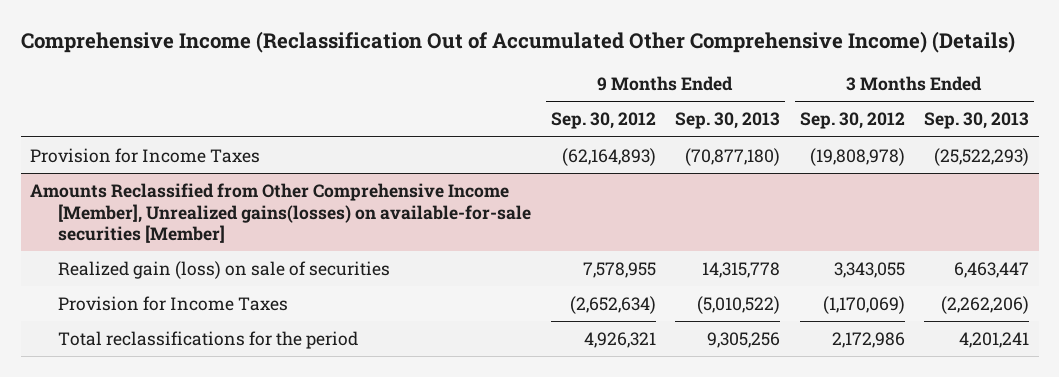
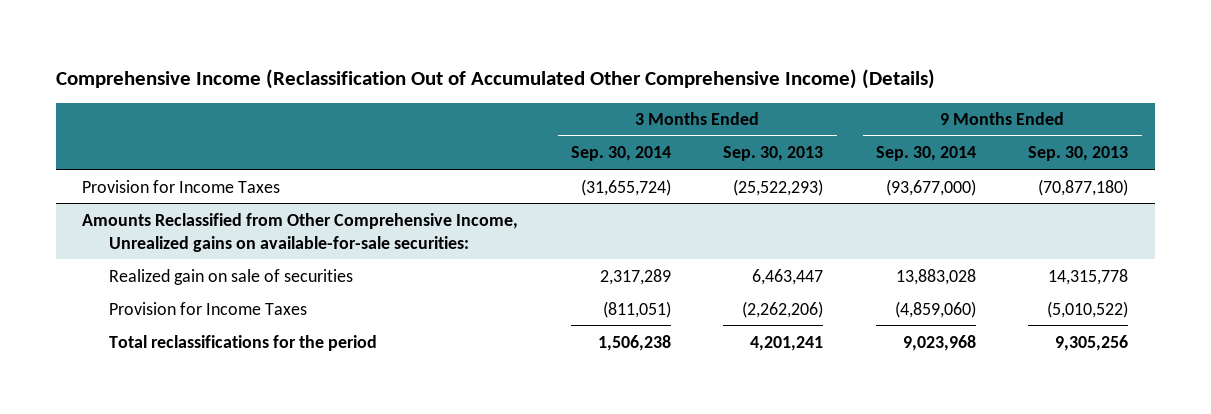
- | 9 Months Ended Sep. 30, 2012 | 9 Months Ended Sep. 30, 2013 | 3 Months Ended Sep. 30, 2012 | 3 Months Ended Sep. 30, 2013
+ | 3 Months Ended Sep. 30, 2014 | 3 Months Ended Sep. 30, 2013 | 9 Months Ended Sep. 30, 2014 | 9 Months Ended Sep. 30, 2013
- Amounts Reclassified from Other Comprehensive Income [Member], Unrealized gains(losses) on available-for-sale securities [Member]
- Realized gain (loss) on sale of securities | 7,578,955 | 14,315,778 | 3,343,055 | 6,463,447
+ Amounts Reclassified from Other Comprehensive Income, Unrealized gains on available-for-sale securities:
+ Realized gain on sale of securities | 2,317,289 | 6,463,447 | 13,883,028 | 14,315,778

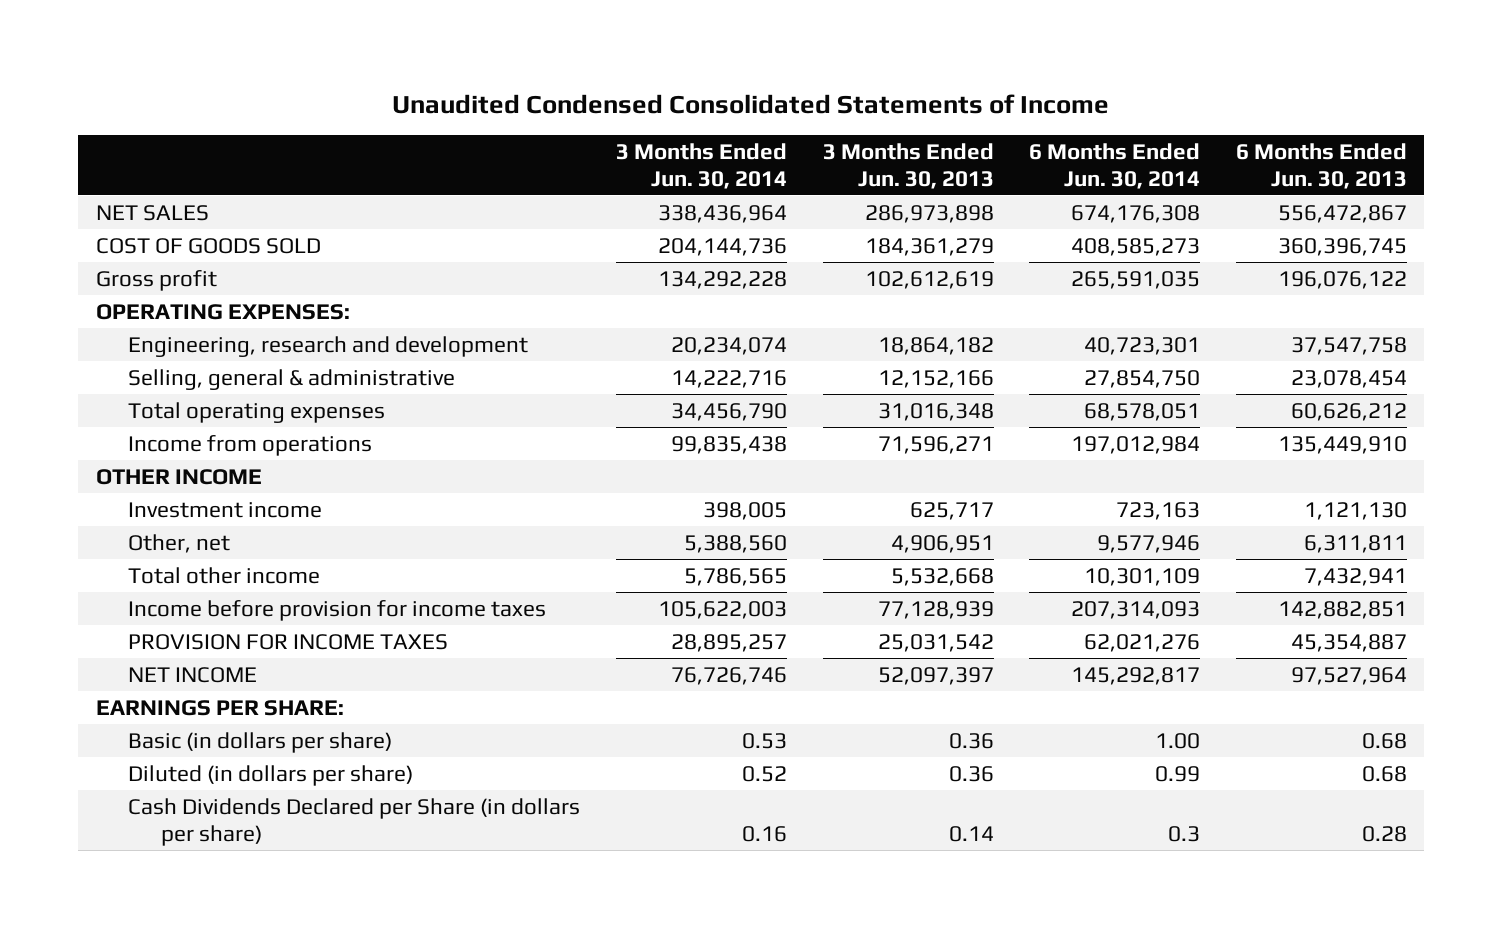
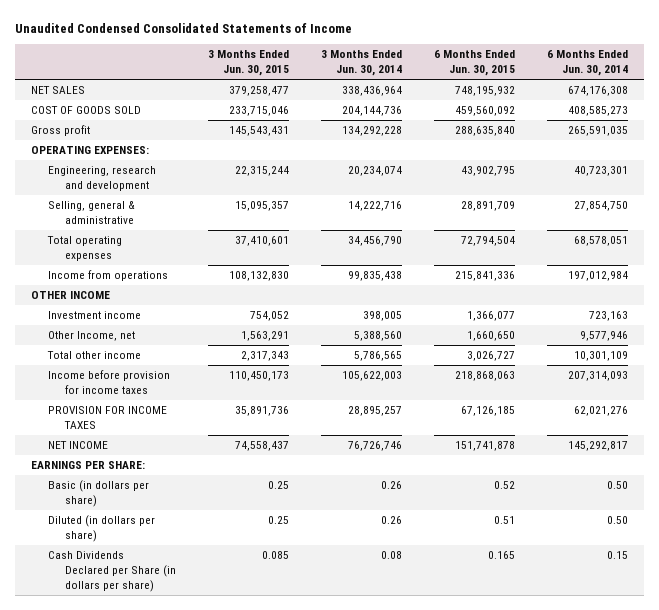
- | 3 Months Ended Jun. 30, 2014 | 3 Months Ended Jun. 30, 2013 | 6 Months Ended Jun. 30, 2014 | 6 Months Ended Jun. 30, 2013
+ | 3 Months Ended Jun. 30, 2015 | 3 Months Ended Jun. 30, 2014 | 6 Months Ended Jun. 30, 2015 | 6 Months Ended Jun. 30, 2014
- Other, net | 5,388,560 | 4,906,951 | 9,577,946 | 6,311,811
+ Other Income, net | 1,563,291 | 5,388,560 | 1,660,650 | 9,577,946
- Basic (in dollars per share) | 0.53 | 0.36 | 1.00 | 0.68
- Diluted (in dollars per share) | 0.52 | 0.36 | 0.99 | 0.68
- Cash Dividends Declared per Share (in dollars per share) | 0.16 | 0.14 | 0.3 | 0.28
+ Basic (in dollars per share) | 0.25 | 0.26 | 0.52 | 0.50
+ Diluted (in dollars per share) | 0.25 | 0.26 | 0.51 | 0.50
+ Cash Dividends Declared per Share (in dollars per share) | 0.085 | 0.08 | 0.165 | 0.15

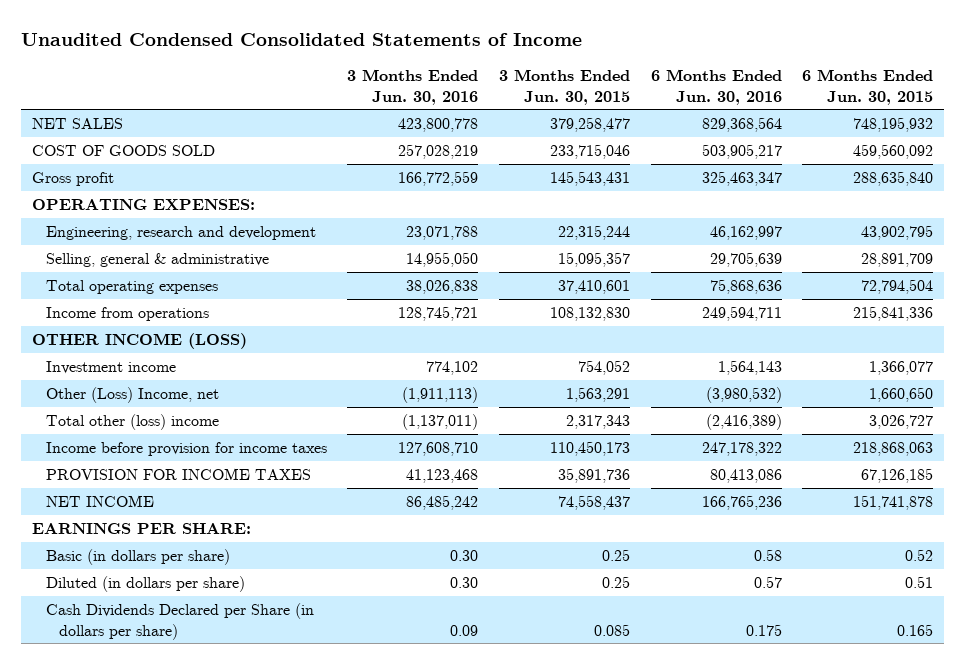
- | 3 Months Ended Jun. 30, 2015 | 3 Months Ended Jun. 30, 2014 | 6 Months Ended Jun. 30, 2015 | 6 Months Ended Jun. 30, 2014
+ | 3 Months Ended Jun. 30, 2016 | 3 Months Ended Jun. 30, 2015 | 6 Months Ended Jun. 30, 2016 | 6 Months Ended Jun. 30, 2015
- OTHER INCOME
+ OTHER INCOME (LOSS)
- Other Income, net | 1,563,291 | 5,388,560 | 1,660,650 | 9,577,946
- Total other income | 2,317,343 | 5,786,565 | 3,026,727 | 10,301,109
+ Other (Loss) Income, net | (1,911,113) | 1,563,291 | (3,980,532) | 1,660,650
+ Total other (loss) income | (1,137,011) | 2,317,343 | (2,416,389) | 3,026,727

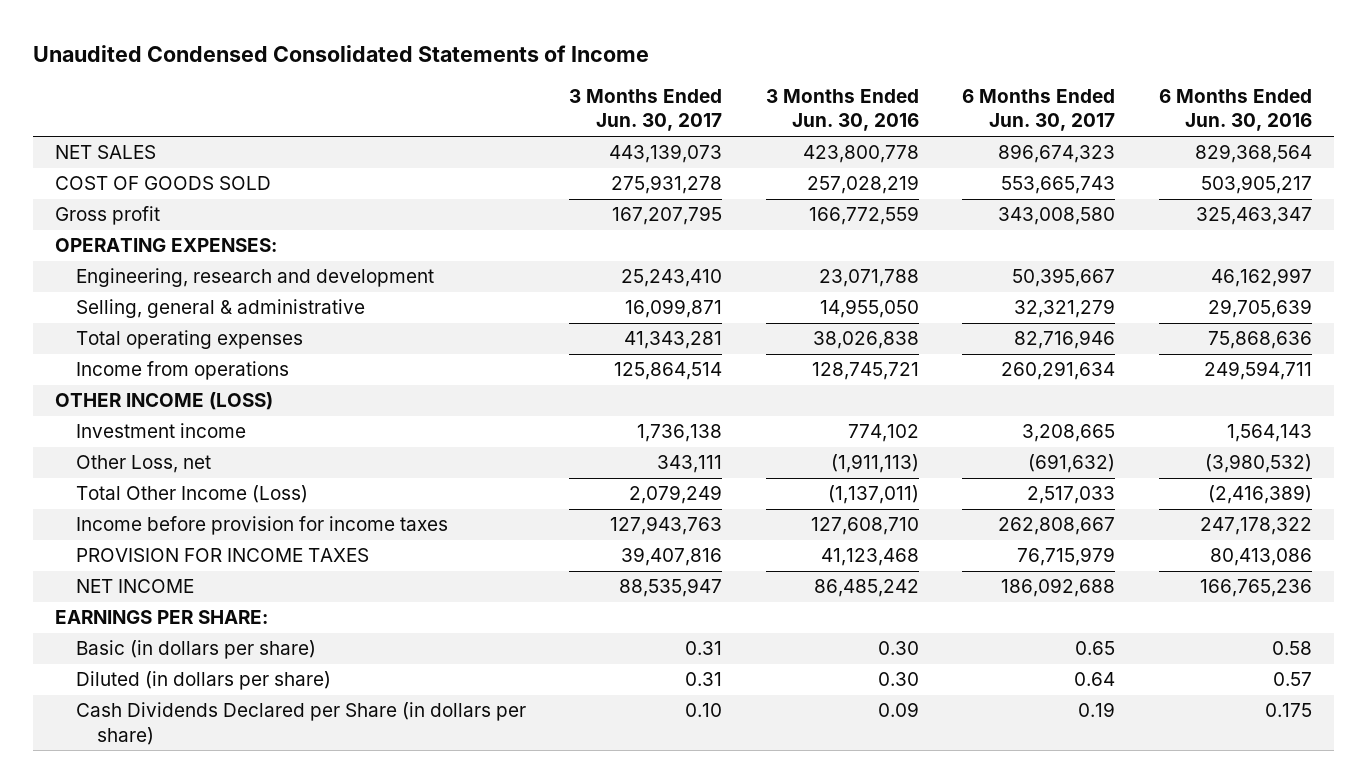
- | 3 Months Ended Jun. 30, 2016 | 3 Months Ended Jun. 30, 2015 | 6 Months Ended Jun. 30, 2016 | 6 Months Ended Jun. 30, 2015
+ | 3 Months Ended Jun. 30, 2017 | 3 Months Ended Jun. 30, 2016 | 6 Months Ended Jun. 30, 2017 | 6 Months Ended Jun. 30, 2016
- Other (Loss) Income, net | (1,911,113) | 1,563,291 | (3,980,532) | 1,660,650
- Total other (loss) income | (1,137,011) | 2,317,343 | (2,416,389) | 3,026,727
+ Other Loss, net | 343,111 | (1,911,113) | (691,632) | (3,980,532)
+ Total Other Income (Loss) | 2,079,249 | (1,137,011) | 2,517,033 | (2,416,389)

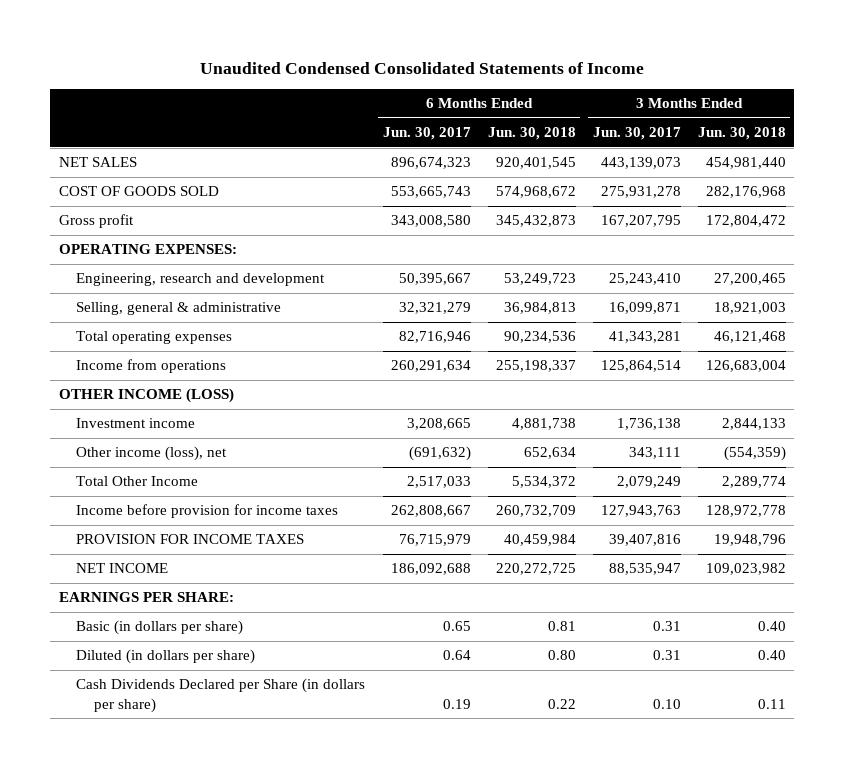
- | 3 Months Ended Jun. 30, 2017 | 3 Months Ended Jun. 30, 2016 | 6 Months Ended Jun. 30, 2017 | 6 Months Ended Jun. 30, 2016
+ | 6 Months Ended Jun. 30, 2017 | 6 Months Ended Jun. 30, 2018 | 3 Months Ended Jun. 30, 2017 | 3 Months Ended Jun. 30, 2018
- Other Loss, net | 343,111 | (1,911,113) | (691,632) | (3,980,532)
- Total Other Income (Loss) | 2,079,249 | (1,137,011) | 2,517,033 | (2,416,389)
+ Other income (loss), net | (691,632) | 652,634 | 343,111 | (554,359)
+ Total Other Income | 2,517,033 | 5,534,372 | 2,079,249 | 2,289,774

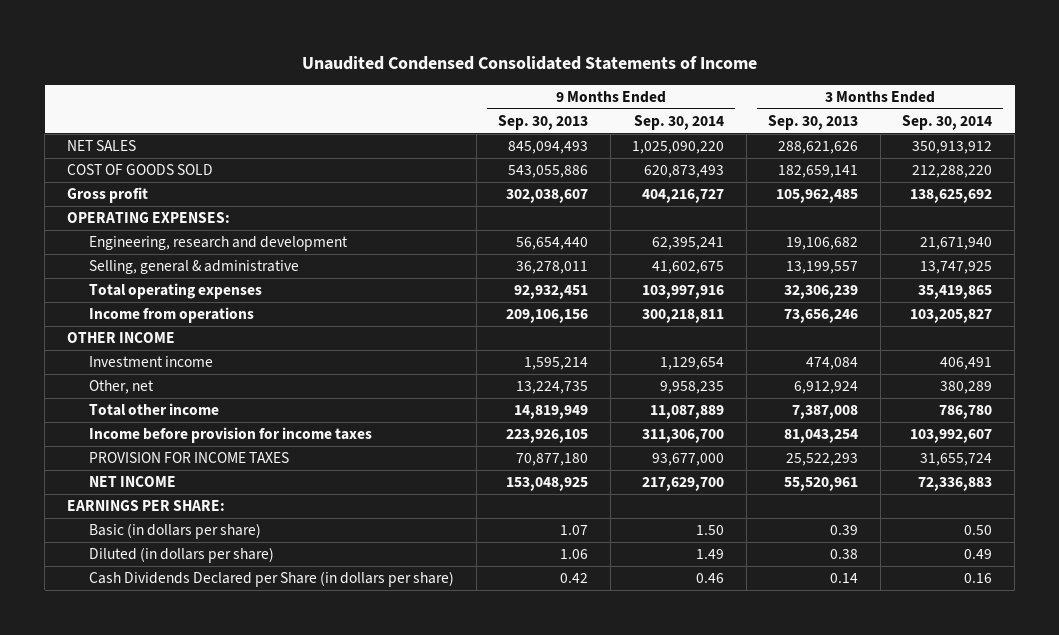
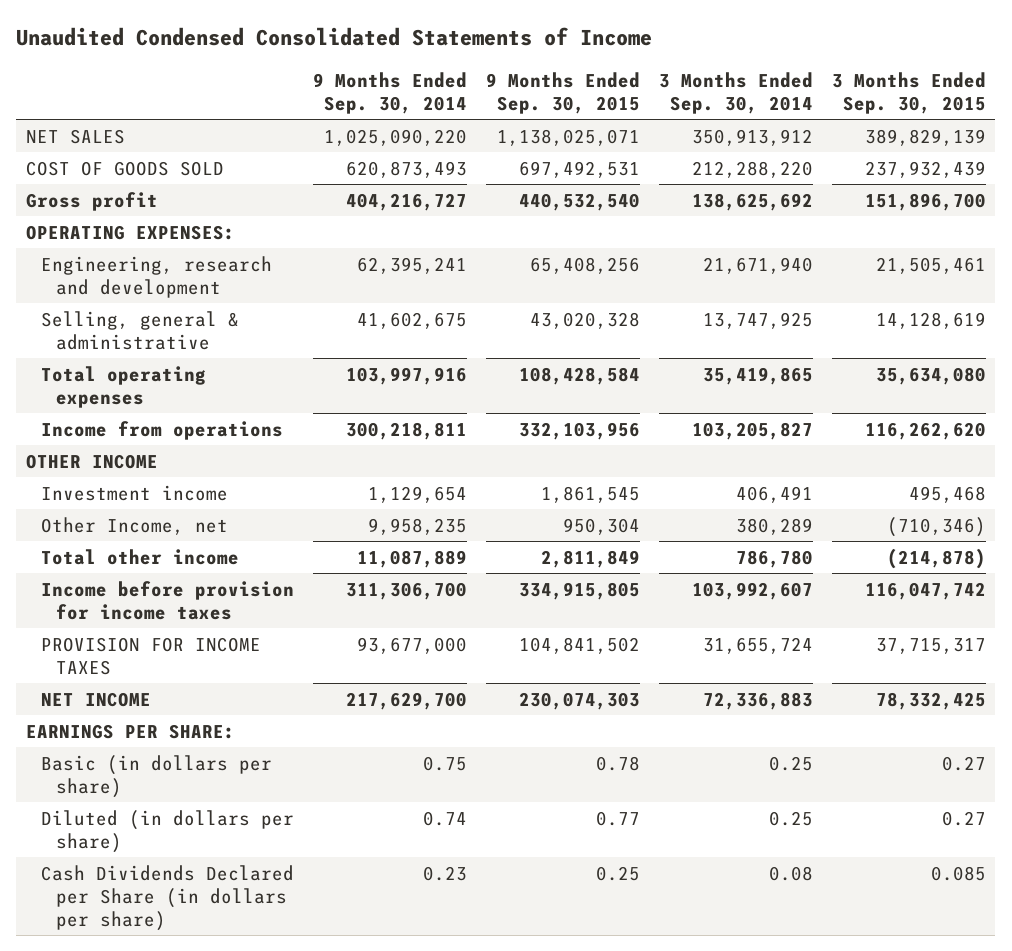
- | 9 Months Ended Sep. 30, 2013 | 9 Months Ended Sep. 30, 2014 | 3 Months Ended Sep. 30, 2013 | 3 Months Ended Sep. 30, 2014
+ | 9 Months Ended Sep. 30, 2014 | 9 Months Ended Sep. 30, 2015 | 3 Months Ended Sep. 30, 2014 | 3 Months Ended Sep. 30, 2015
- Other, net | 13,224,735 | 9,958,235 | 6,912,924 | 380,289
+ Other Income, net | 9,958,235 | 950,304 | 380,289 | (710,346)
- Basic (in dollars per share) | 1.07 | 1.50 | 0.39 | 0.50
- Diluted (in dollars per share) | 1.06 | 1.49 | 0.38 | 0.49
- Cash Dividends Declared per Share (in dollars per share) | 0.42 | 0.46 | 0.14 | 0.16
+ Basic (in dollars per share) | 0.75 | 0.78 | 0.25 | 0.27
+ Diluted (in dollars per share) | 0.74 | 0.77 | 0.25 | 0.27
+ Cash Dividends Declared per Share (in dollars per share) | 0.23 | 0.25 | 0.08 | 0.085

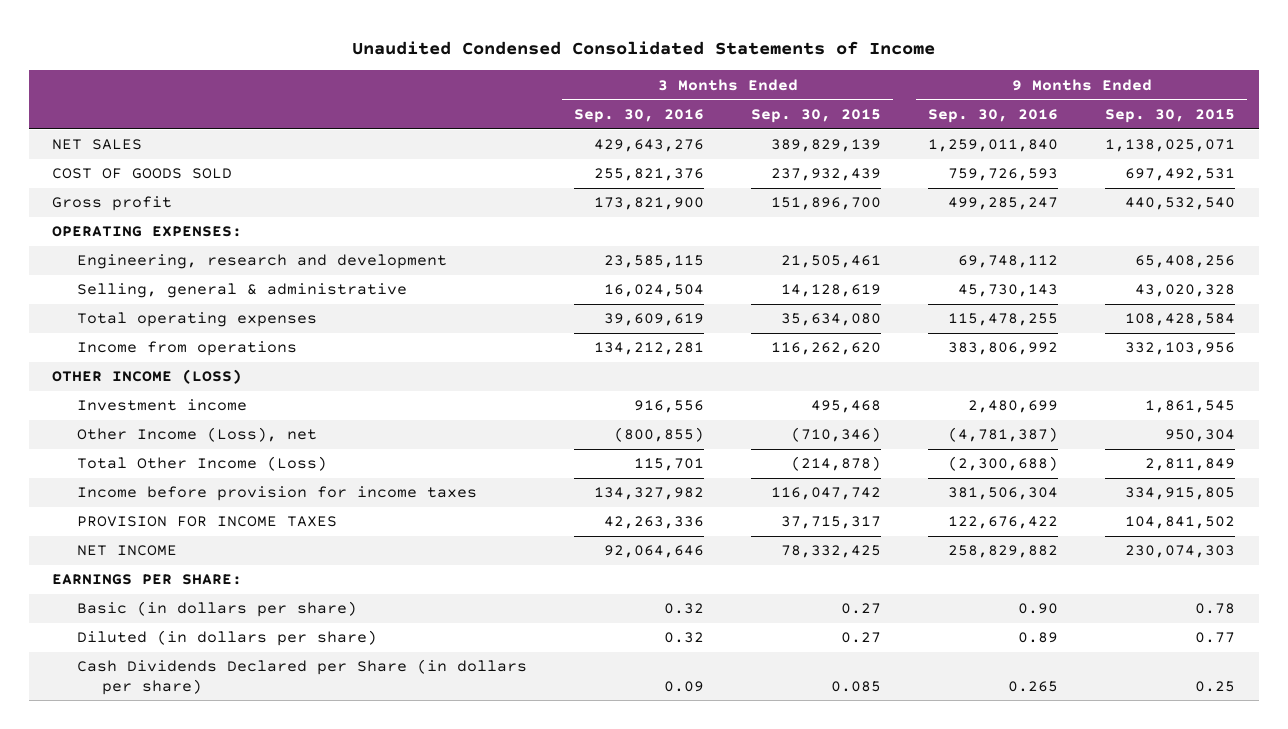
- | 9 Months Ended Sep. 30, 2014 | 9 Months Ended Sep. 30, 2015 | 3 Months Ended Sep. 30, 2014 | 3 Months Ended Sep. 30, 2015
+ | 3 Months Ended Sep. 30, 2016 | 3 Months Ended Sep. 30, 2015 | 9 Months Ended Sep. 30, 2016 | 9 Months Ended Sep. 30, 2015
- OTHER INCOME
+ OTHER INCOME (LOSS)
- Other Income, net | 9,958,235 | 950,304 | 380,289 | (710,346)
- Total other income | 11,087,889 | 2,811,849 | 786,780 | (214,878)
+ Other Income (Loss), net | (800,855) | (710,346) | (4,781,387) | 950,304
+ Total Other Income (Loss) | 115,701 | (214,878) | (2,300,688) | 2,811,849

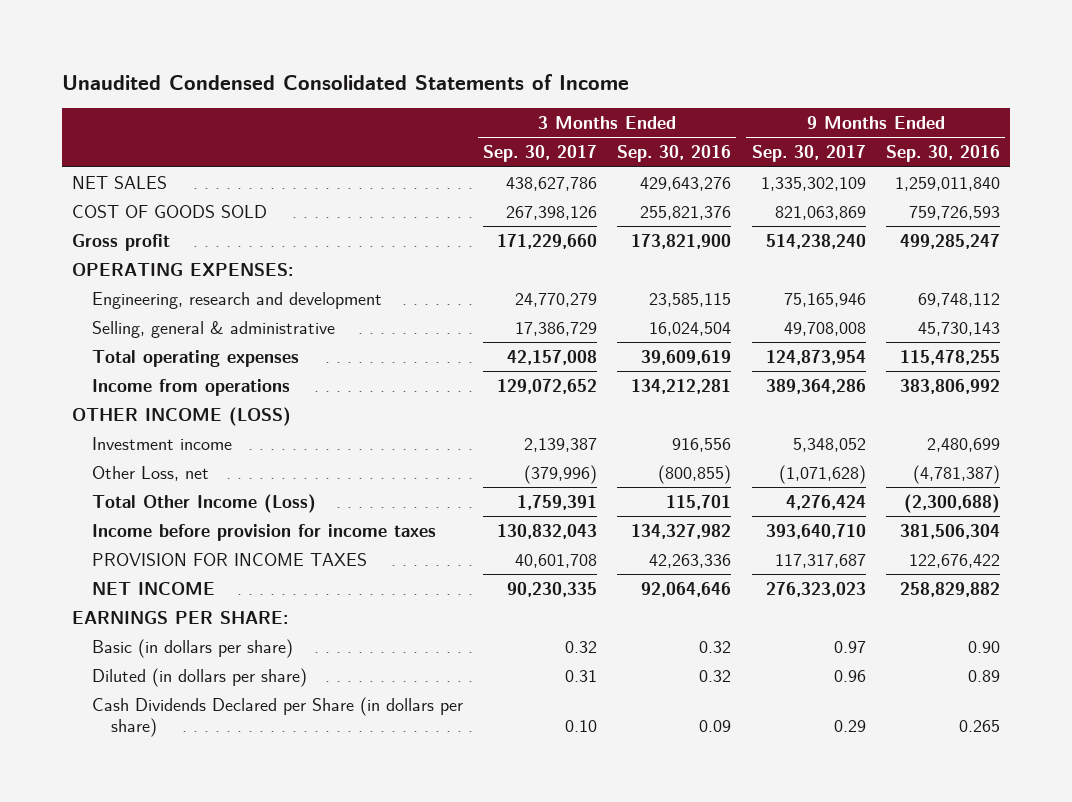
- | 3 Months Ended Sep. 30, 2016 | 3 Months Ended Sep. 30, 2015 | 9 Months Ended Sep. 30, 2016 | 9 Months Ended Sep. 30, 2015
+ | 3 Months Ended Sep. 30, 2017 | 3 Months Ended Sep. 30, 2016 | 9 Months Ended Sep. 30, 2017 | 9 Months Ended Sep. 30, 2016
- Other Income (Loss), net | (800,855) | (710,346) | (4,781,387) | 950,304
+ Other Loss, net | (379,996) | (800,855) | (1,071,628) | (4,781,387)

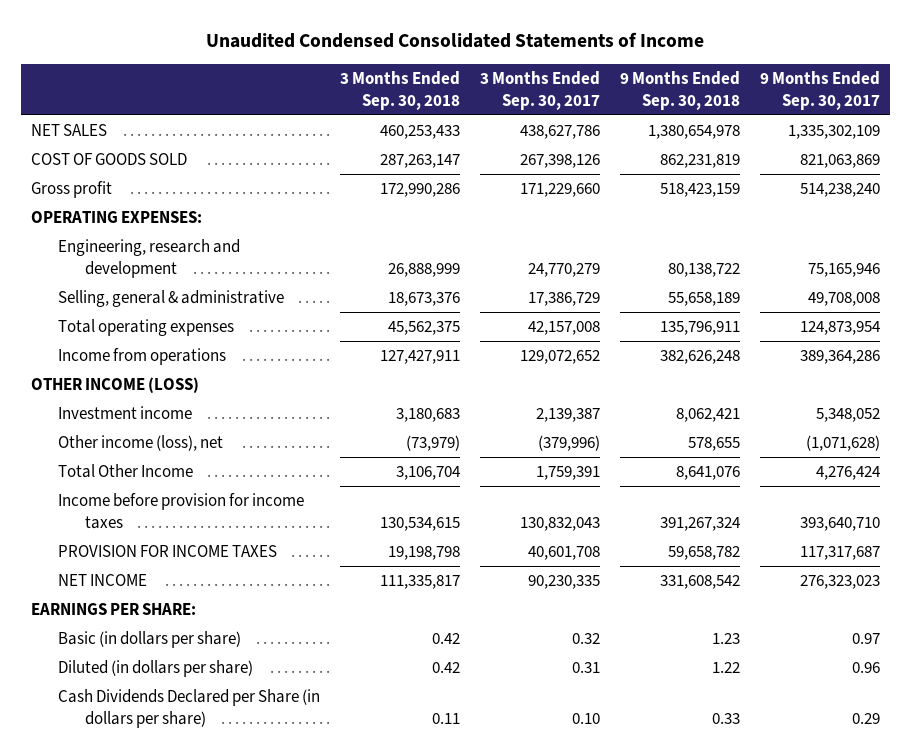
- | 3 Months Ended Sep. 30, 2017 | 3 Months Ended Sep. 30, 2016 | 9 Months Ended Sep. 30, 2017 | 9 Months Ended Sep. 30, 2016
+ | 3 Months Ended Sep. 30, 2018 | 3 Months Ended Sep. 30, 2017 | 9 Months Ended Sep. 30, 2018 | 9 Months Ended Sep. 30, 2017
- Other Loss, net | (379,996) | (800,855) | (1,071,628) | (4,781,387)
- Total Other Income (Loss) | 1,759,391 | 115,701 | 4,276,424 | (2,300,688)
+ Other income (loss), net | (73,979) | (379,996) | 578,655 | (1,071,628)
+ Total Other Income | 3,106,704 | 1,759,391 | 8,641,076 | 4,276,424

